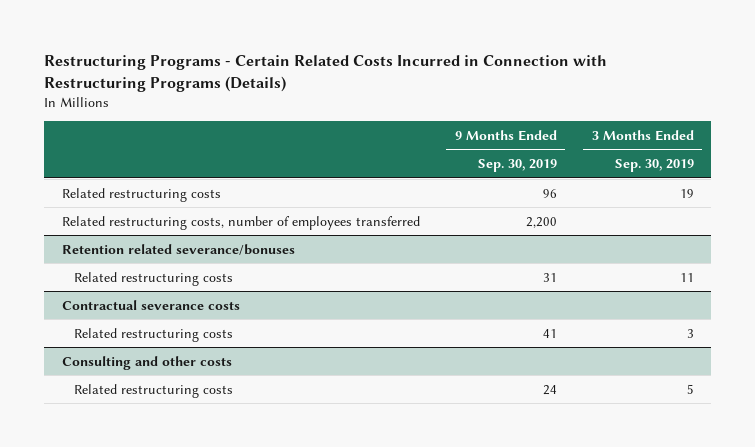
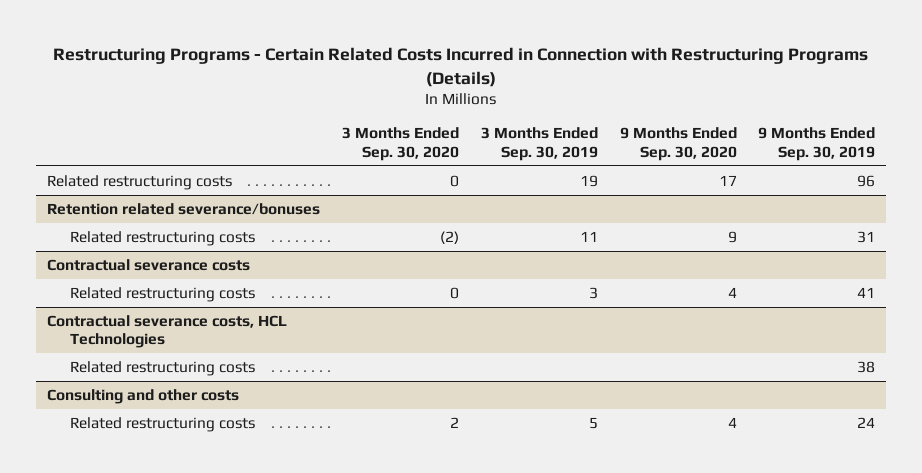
- | 9 Months Ended Sep. 30, 2019 | 3 Months Ended Sep. 30, 2019
+ | 3 Months Ended Sep. 30, 2020 | 3 Months Ended Sep. 30, 2019 | 9 Months Ended Sep. 30, 2020 | 9 Months Ended Sep. 30, 2019
- Related restructuring costs, number of employees transferred | 2,200 |
+ Contractual severance costs, HCL Technologies
+ Related restructuring costs | | | | 38

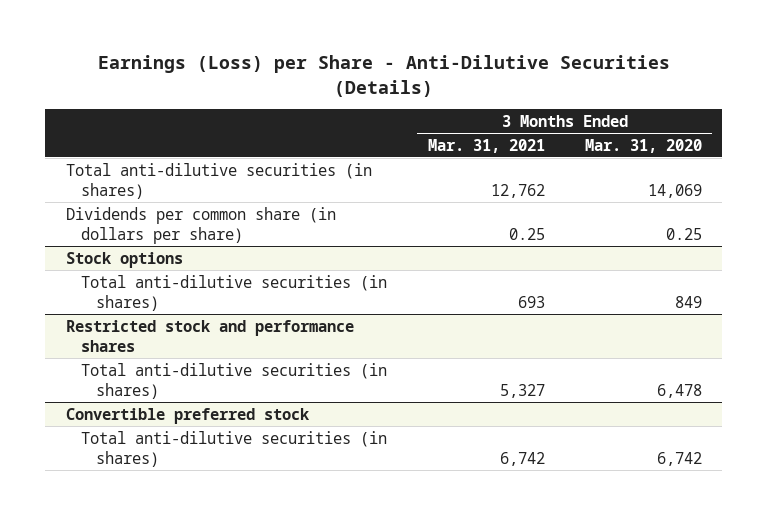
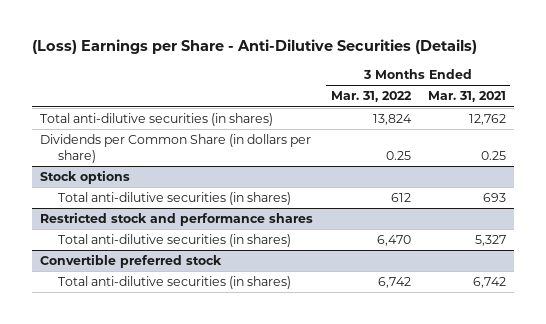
- Earnings (Loss) per Share - Anti-Dilutive Securities (Details)
+ (Loss) Earnings per Share - Anti-Dilutive Securities (Details)
- | 3 Months Ended Mar. 31, 2021 | 3 Months Ended Mar. 31, 2020
+ | 3 Months Ended Mar. 31, 2022 | 3 Months Ended Mar. 31, 2021
- Dividends per common share (in dollars per share) | 0.25 | 0.25
+ Dividends per Common Share (in dollars per share) | 0.25 | 0.25

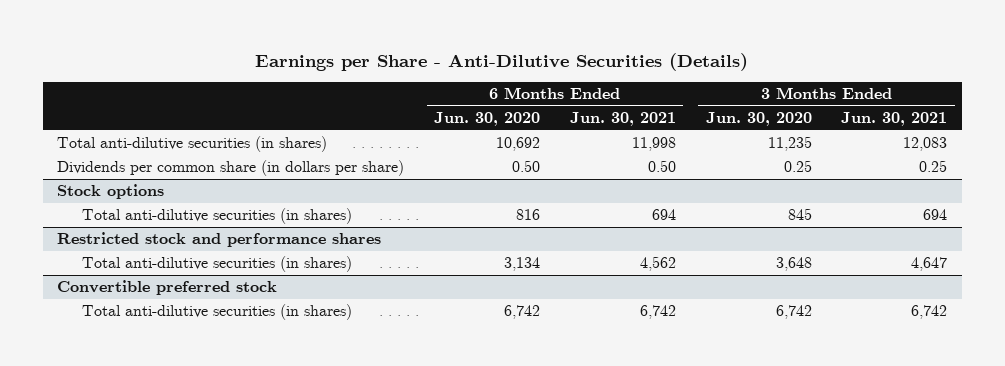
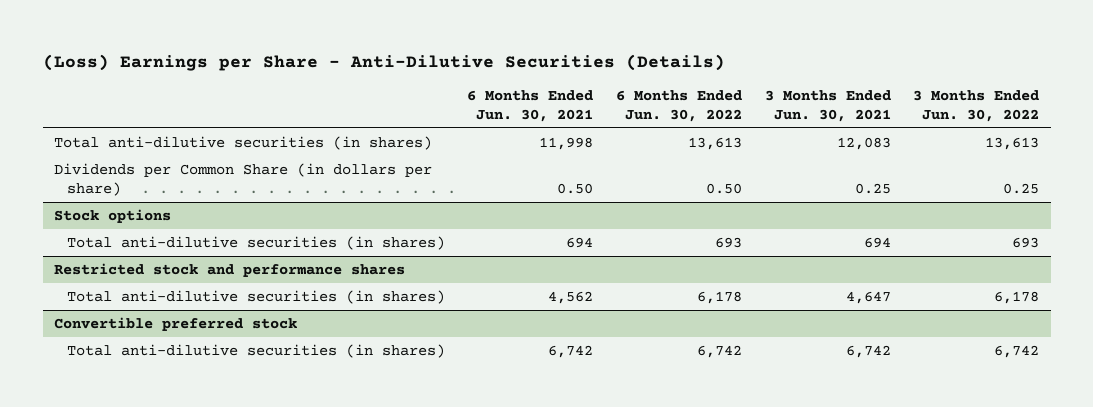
- Earnings per Share - Anti-Dilutive Securities (Details)
+ (Loss) Earnings per Share - Anti-Dilutive Securities (Details)
- | 6 Months Ended Jun. 30, 2020 | 6 Months Ended Jun. 30, 2021 | 3 Months Ended Jun. 30, 2020 | 3 Months Ended Jun. 30, 2021
+ | 6 Months Ended Jun. 30, 2021 | 6 Months Ended Jun. 30, 2022 | 3 Months Ended Jun. 30, 2021 | 3 Months Ended Jun. 30, 2022
- Dividends per common share (in dollars per share) | 0.50 | 0.50 | 0.25 | 0.25
+ Dividends per Common Share (in dollars per share) | 0.50 | 0.50 | 0.25 | 0.25

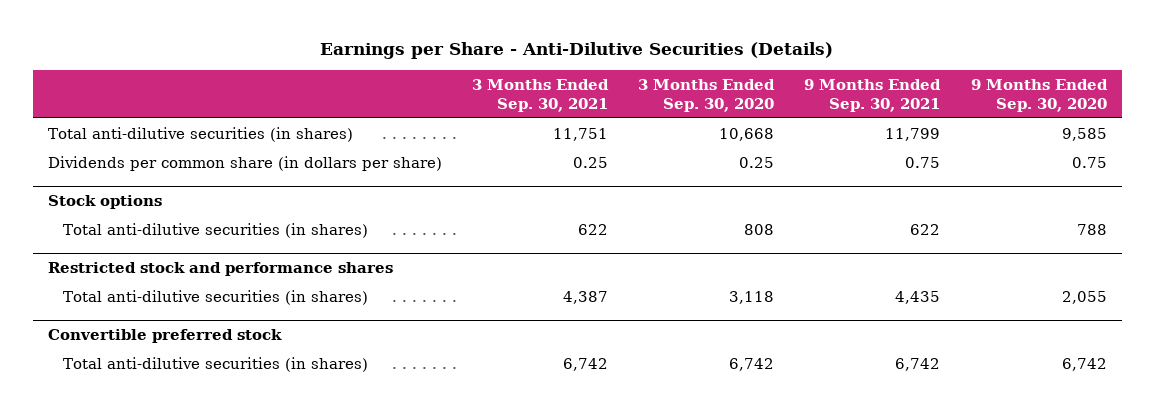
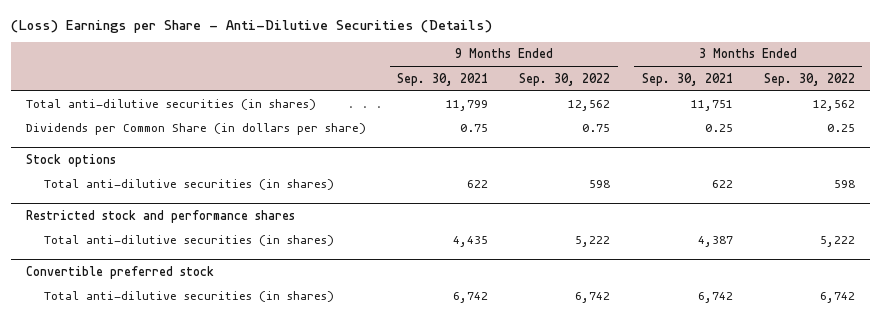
- Earnings per Share - Anti-Dilutive Securities (Details)
+ (Loss) Earnings per Share - Anti-Dilutive Securities (Details)
- | 3 Months Ended Sep. 30, 2021 | 3 Months Ended Sep. 30, 2020 | 9 Months Ended Sep. 30, 2021 | 9 Months Ended Sep. 30, 2020
+ | 9 Months Ended Sep. 30, 2021 | 9 Months Ended Sep. 30, 2022 | 3 Months Ended Sep. 30, 2021 | 3 Months Ended Sep. 30, 2022
- Dividends per common share (in dollars per share) | 0.25 | 0.25 | 0.75 | 0.75
+ Dividends per Common Share (in dollars per share) | 0.75 | 0.75 | 0.25 | 0.25

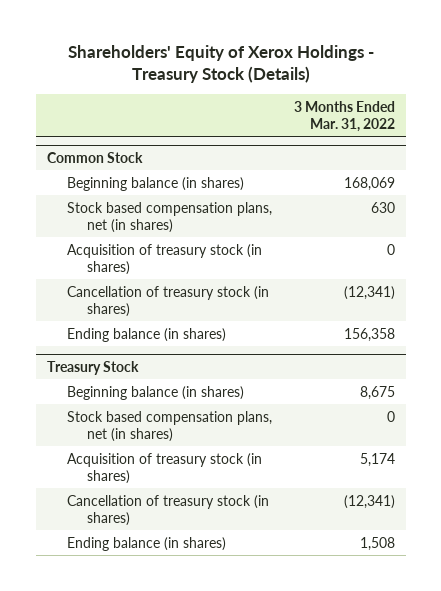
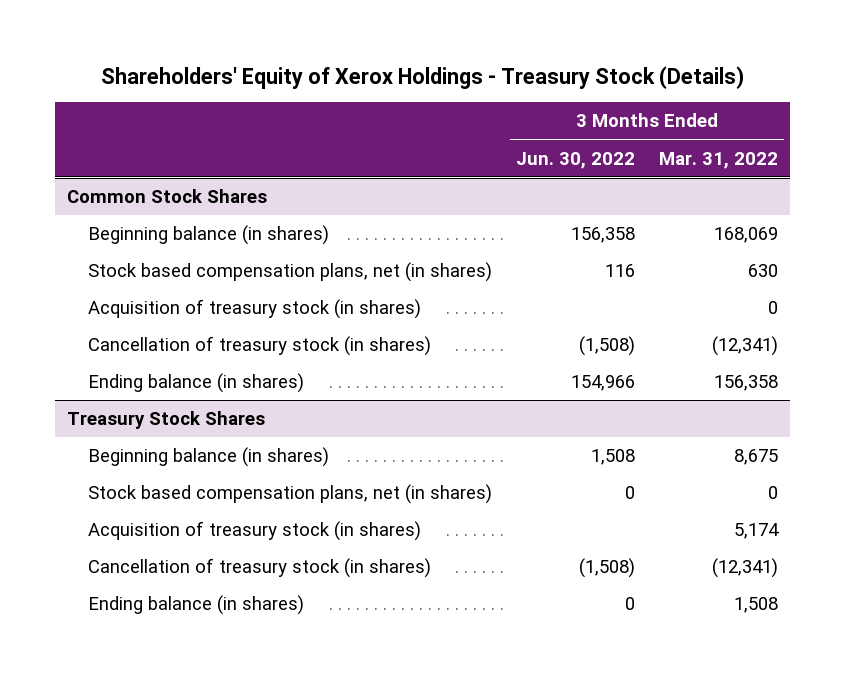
- | 3 Months Ended Mar. 31, 2022
+ | 3 Months Ended Jun. 30, 2022 | 3 Months Ended Mar. 31, 2022
- Common Stock
+ Common Stock Shares
- Treasury Stock
+ Treasury Stock Shares

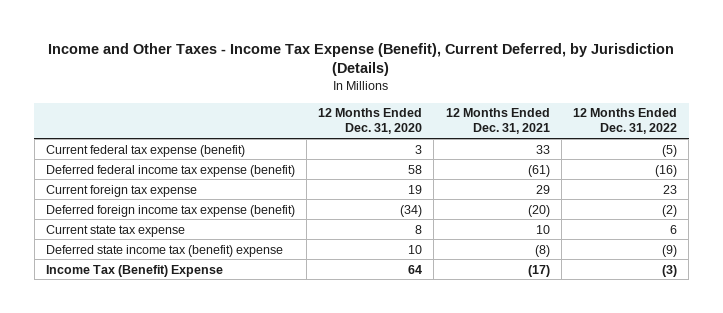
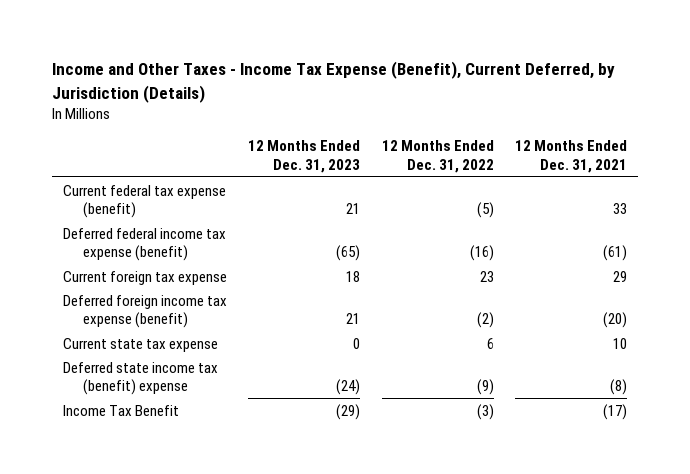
- | 12 Months Ended Dec. 31, 2020 | 12 Months Ended Dec. 31, 2021 | 12 Months Ended Dec. 31, 2022
+ | 12 Months Ended Dec. 31, 2023 | 12 Months Ended Dec. 31, 2022 | 12 Months Ended Dec. 31, 2021
- Income Tax (Benefit) Expense | 64 | (17) | (3)
+ Income Tax Benefit | (29) | (3) | (17)

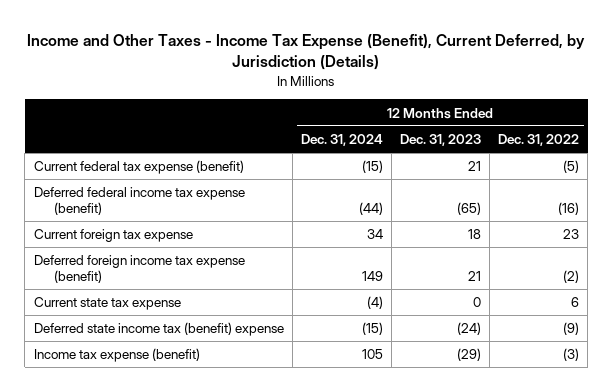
- | 12 Months Ended Dec. 31, 2023 | 12 Months Ended Dec. 31, 2022 | 12 Months Ended Dec. 31, 2021
+ | 12 Months Ended Dec. 31, 2024 | 12 Months Ended Dec. 31, 2023 | 12 Months Ended Dec. 31, 2022
- Income Tax Benefit | (29) | (3) | (17)
+ Income tax expense (benefit) | 105 | (29) | (3)

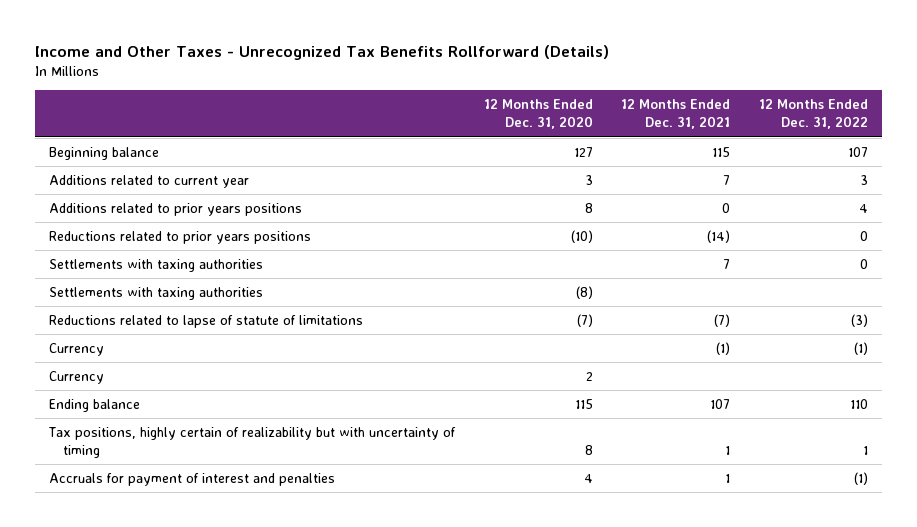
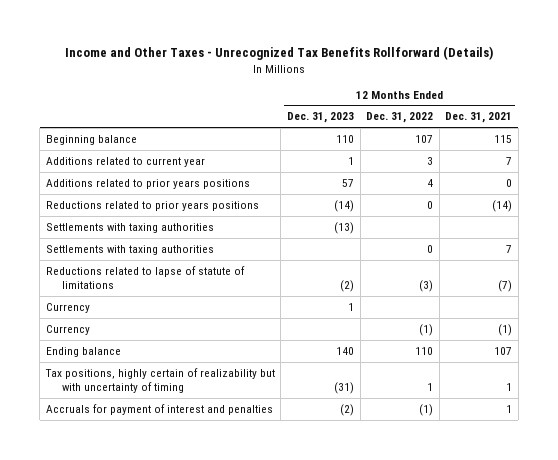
- | 12 Months Ended Dec. 31, 2020 | 12 Months Ended Dec. 31, 2021 | 12 Months Ended Dec. 31, 2022
+ | 12 Months Ended Dec. 31, 2023 | 12 Months Ended Dec. 31, 2022 | 12 Months Ended Dec. 31, 2021
moved down: Settlements with taxing authorities | | 0 | 7
moved down: Currency | | (1) | (1)

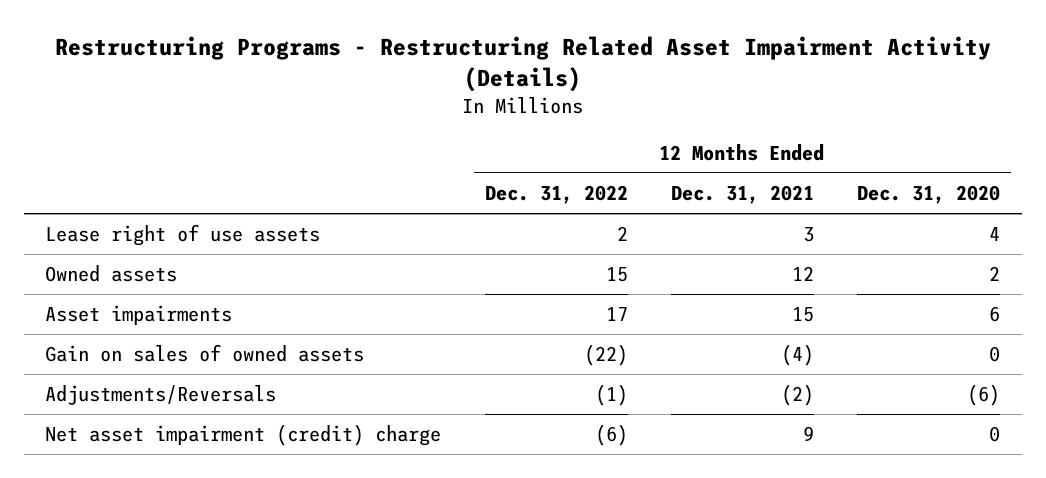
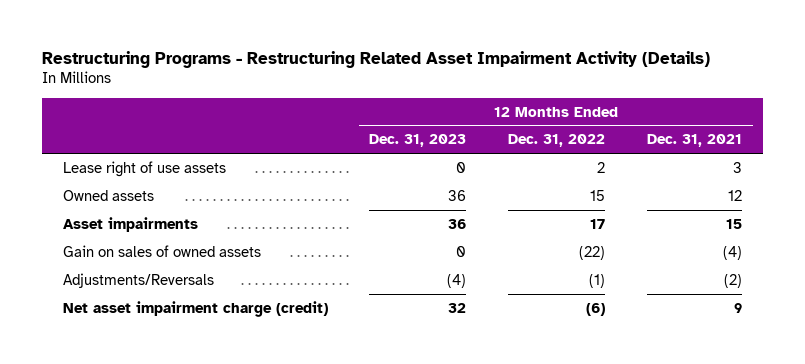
- | 12 Months Ended Dec. 31, 2022 | 12 Months Ended Dec. 31, 2021 | 12 Months Ended Dec. 31, 2020
+ | 12 Months Ended Dec. 31, 2023 | 12 Months Ended Dec. 31, 2022 | 12 Months Ended Dec. 31, 2021
- Net asset impairment (credit) charge | (6) | 9 | 0
+ Net asset impairment charge (credit) | 32 | (6) | 9

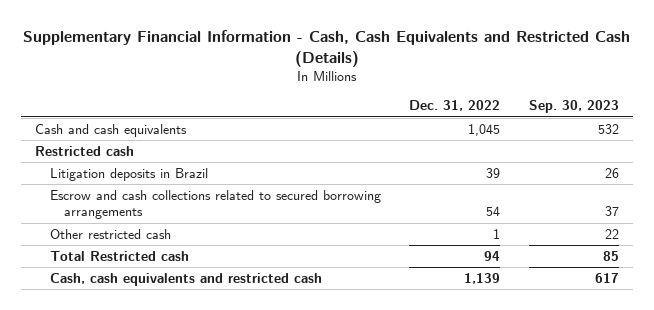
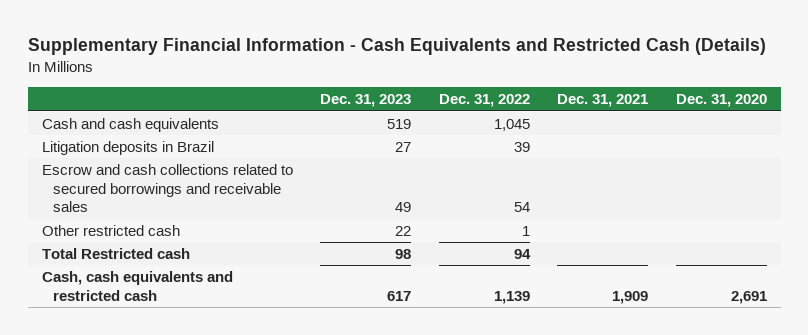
- Supplementary Financial Information - Cash, Cash Equivalents and Restricted Cash (Details)
+ Supplementary Financial Information - Cash Equivalents and Restricted Cash (Details)
- | Dec. 31, 2022 | Sep. 30, 2023
+ | Dec. 31, 2023 | Dec. 31, 2022 | Dec. 31, 2021 | Dec. 31, 2020
- Restricted cash
- Escrow and cash collections related to secured borrowing arrangements | 54 | 37
+ Escrow and cash collections related to secured borrowings and receivable sales | 49 | 54 | |

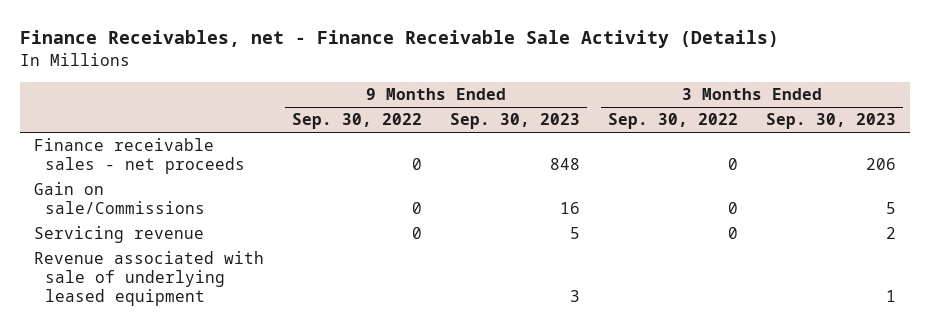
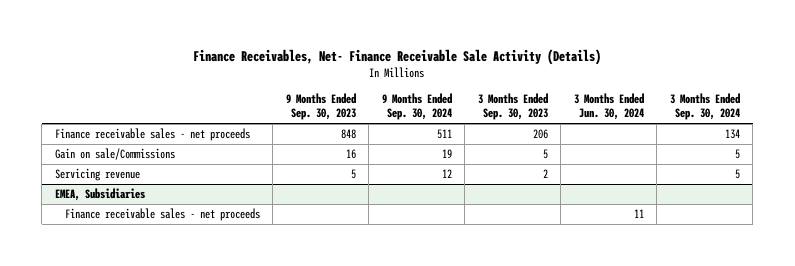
- Finance Receivables, net - Finance Receivable Sale Activity (Details)
+ Finance Receivables, Net- Finance Receivable Sale Activity (Details)
- | 9 Months Ended Sep. 30, 2022 | 9 Months Ended Sep. 30, 2023 | 3 Months Ended Sep. 30, 2022 | 3 Months Ended Sep. 30, 2023
+ | 9 Months Ended Sep. 30, 2023 | 9 Months Ended Sep. 30, 2024 | 3 Months Ended Sep. 30, 2023 | 3 Months Ended Jun. 30, 2024 | 3 Months Ended Sep. 30, 2024
- Revenue associated with sale of underlying leased equipment | | 3 | | 1
+ EMEA, Subsidiaries
+ Finance receivable sales - net proceeds | | | | 11 |

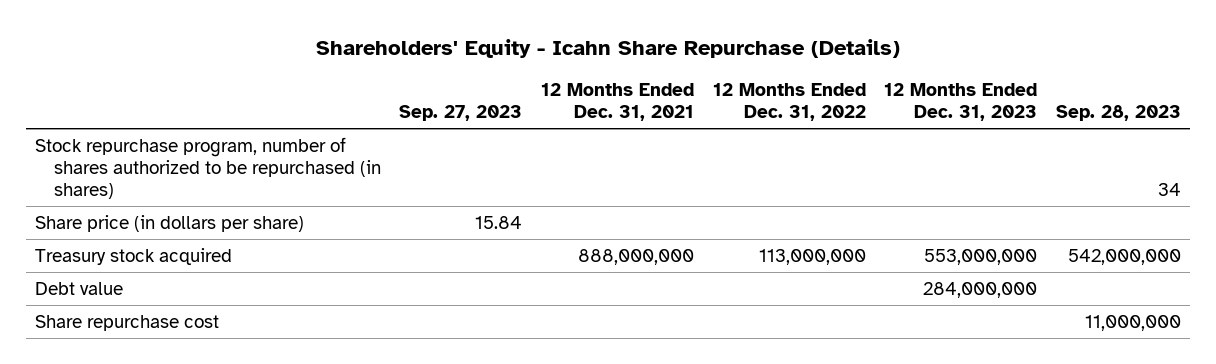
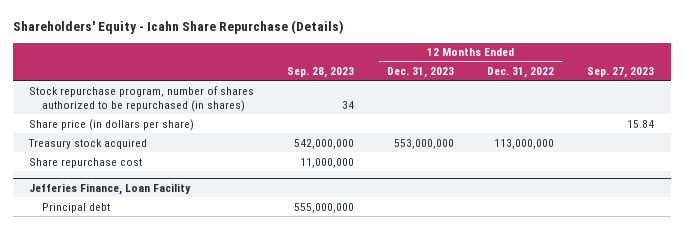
- | Sep. 27, 2023 | 12 Months Ended Dec. 31, 2021 | 12 Months Ended Dec. 31, 2022 | 12 Months Ended Dec. 31, 2023 | Sep. 28, 2023
+ | Sep. 28, 2023 | 12 Months Ended Dec. 31, 2023 | 12 Months Ended Dec. 31, 2022 | Sep. 27, 2023
- Debt value | | | | 284,000,000 |
+ Jefferies Finance, Loan Facility
+ Principal debt | 555,000,000 | | |

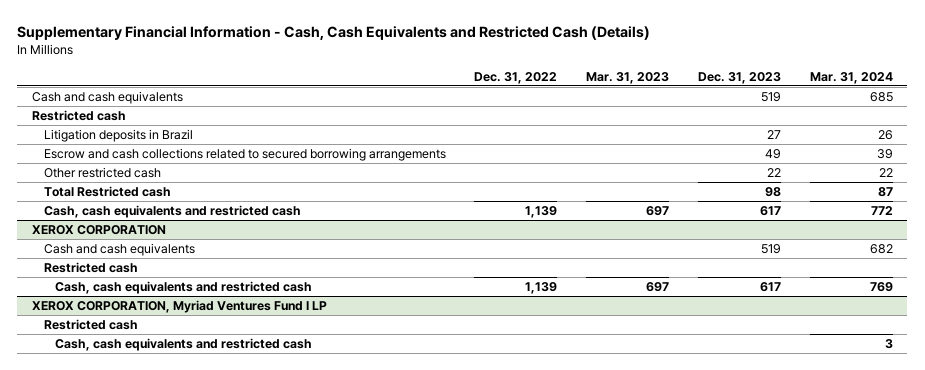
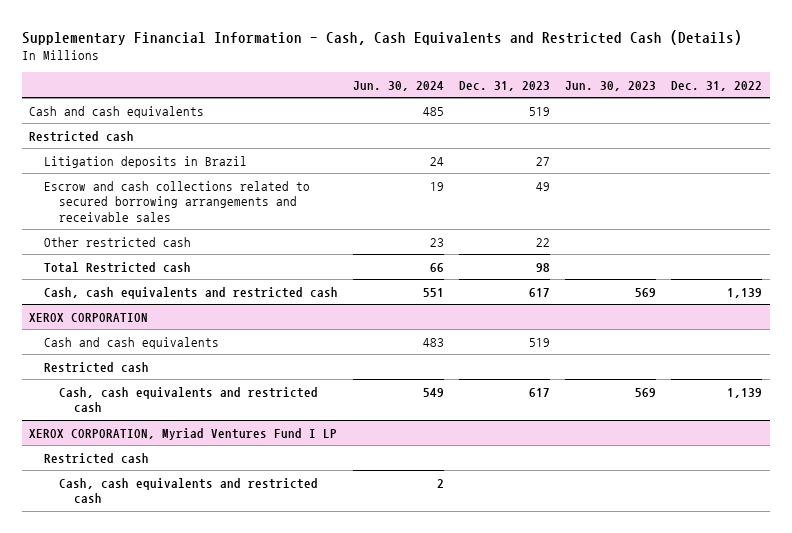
- | Dec. 31, 2022 | Mar. 31, 2023 | Dec. 31, 2023 | Mar. 31, 2024
+ | Jun. 30, 2024 | Dec. 31, 2023 | Jun. 30, 2023 | Dec. 31, 2022
- Escrow and cash collections related to secured borrowing arrangements | | | 49 | 39
+ Escrow and cash collections related to secured borrowing arrangements and receivable sales | 19 | 49 | |

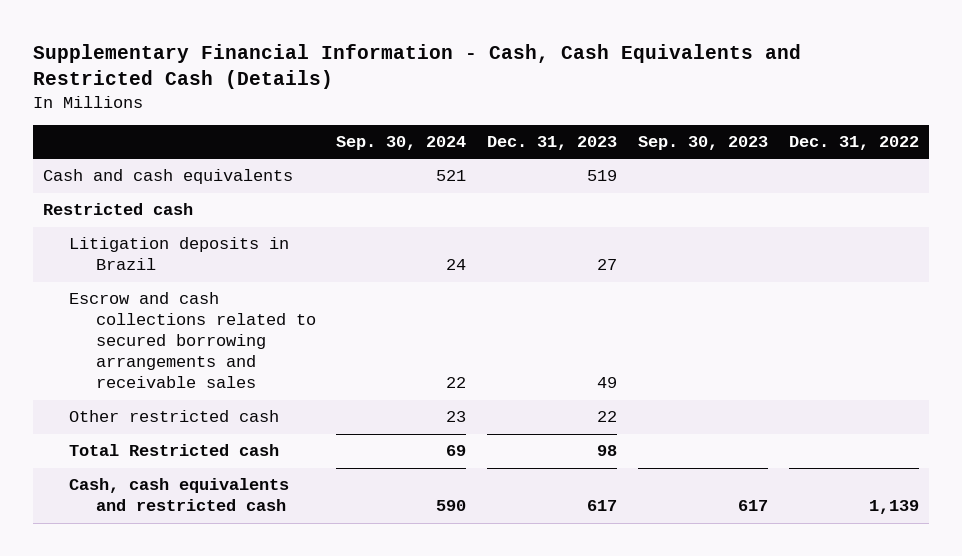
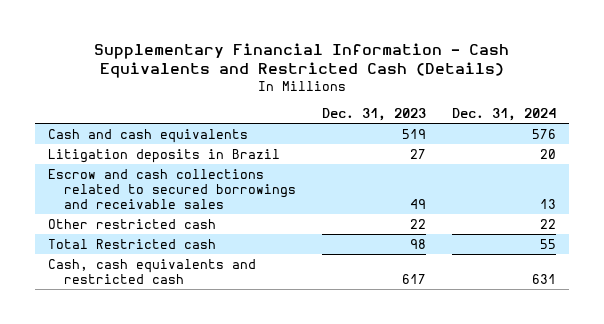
- Supplementary Financial Information - Cash, Cash Equivalents and Restricted Cash (Details)
+ Supplementary Financial Information - Cash Equivalents and Restricted Cash (Details)
- | Sep. 30, 2024 | Dec. 31, 2023 | Sep. 30, 2023 | Dec. 31, 2022
+ | Dec. 31, 2023 | Dec. 31, 2024
- Restricted cash
- Escrow and cash collections related to secured borrowing arrangements and receivable sales | 22 | 49 | |
+ Escrow and cash collections related to secured borrowings and receivable sales | 49 | 13

